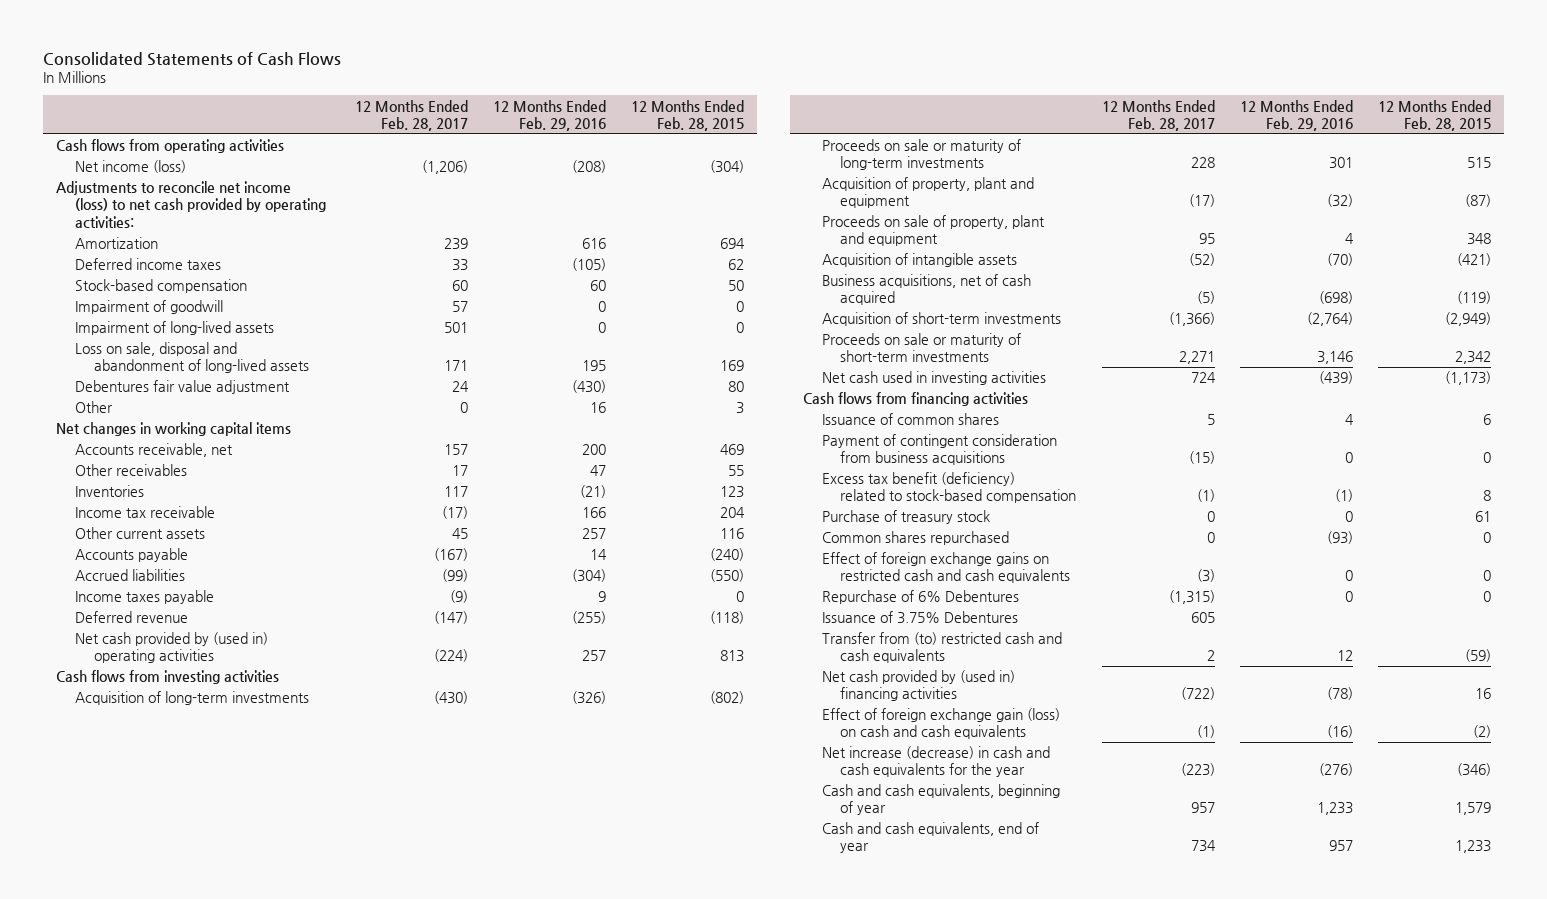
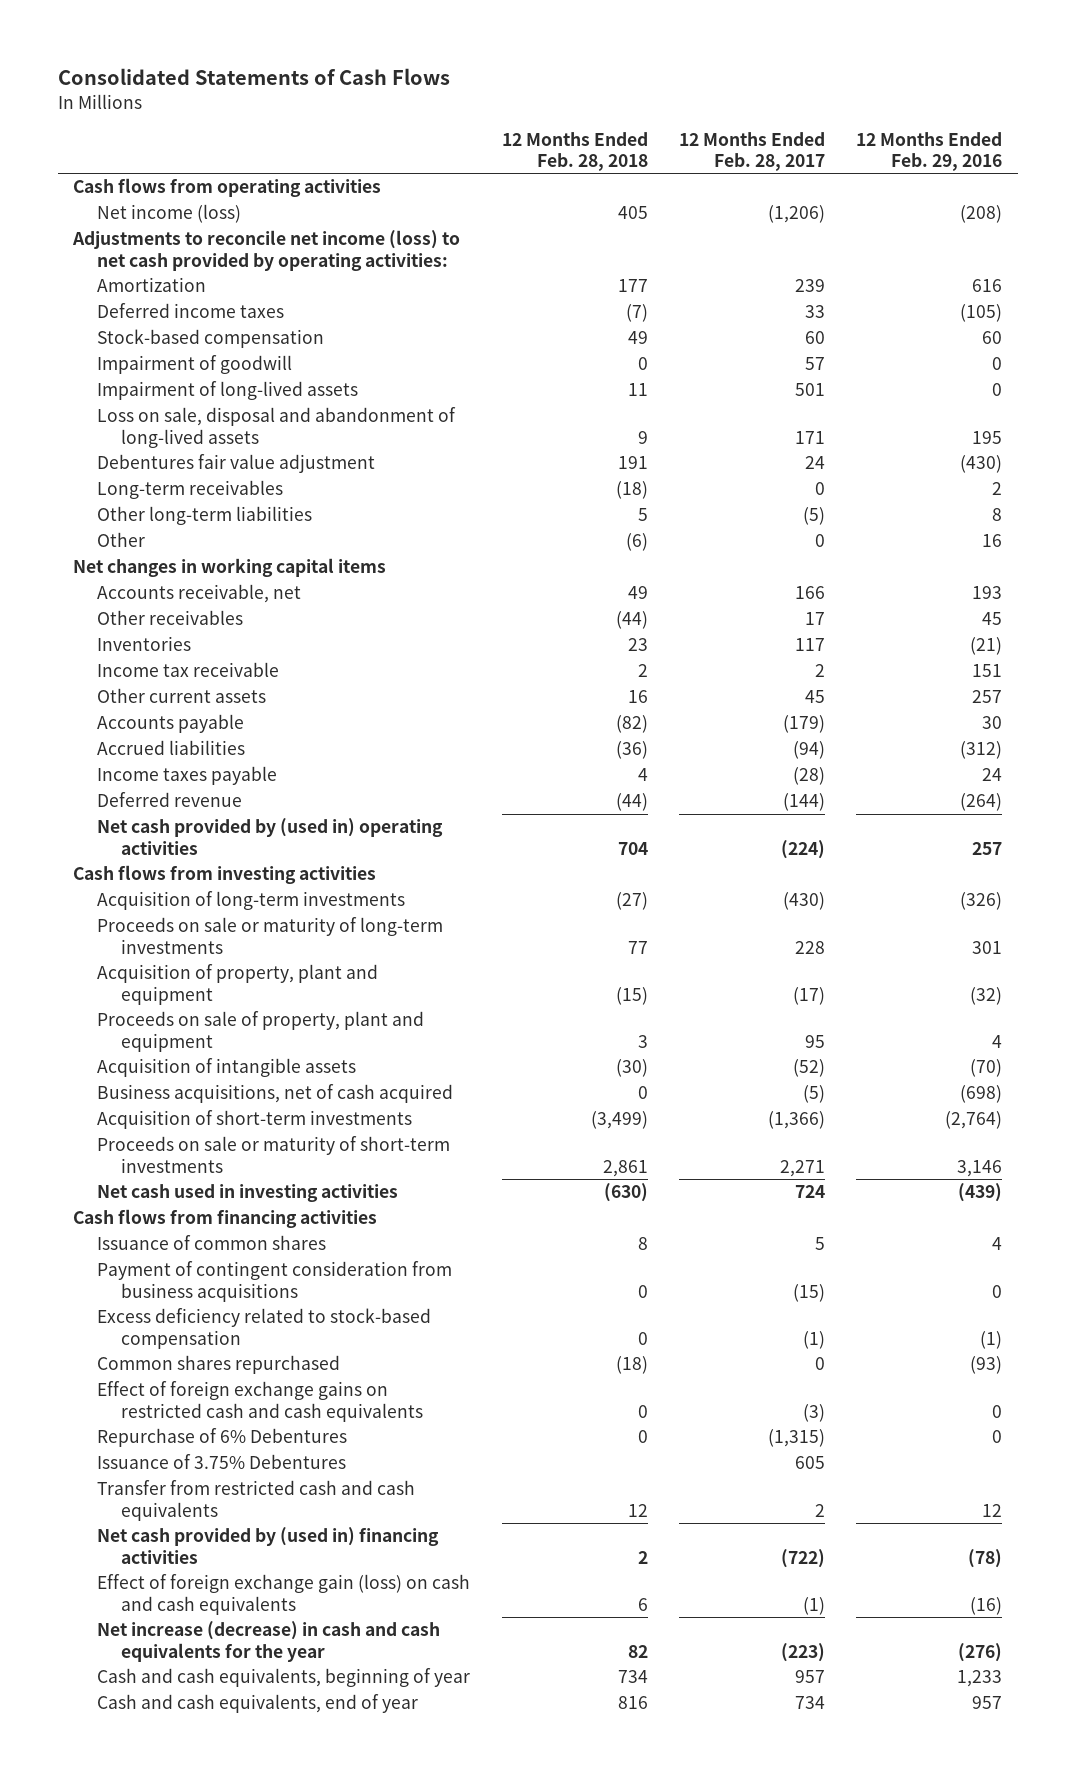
- | 12 Months Ended Feb. 28, 2017 | 12 Months Ended Feb. 29, 2016 | 12 Months Ended Feb. 28, 2015
+ | 12 Months Ended Feb. 28, 2018 | 12 Months Ended Feb. 28, 2017 | 12 Months Ended Feb. 29, 2016
+ Long-term receivables | (18) | 0 | 2
+ Other long-term liabilities | 5 | (5) | 8
- Accounts receivable, net | 157 | 200 | 469
- Other receivables | 17 | 47 | 55
+ Accounts receivable, net | 49 | 166 | 193
+ Other receivables | (44) | 17 | 45
- Income tax receivable | (17) | 166 | 204
+ Income tax receivable | 2 | 2 | 151
- Accounts payable | (167) | 14 | (240)
- Accrued liabilities | (99) | (304) | (550)
- Income taxes payable | (9) | 9 | 0
- Deferred revenue | (147) | (255) | (118)
+ Accounts payable | (82) | (179) | 30
+ Accrued liabilities | (36) | (94) | (312)
+ Income taxes payable | 4 | (28) | 24
+ Deferred revenue | (44) | (144) | (264)
- Excess tax benefit (deficiency) related to stock-based compensation | (1) | (1) | 8
- Purchase of treasury stock | 0 | 0 | 61
+ Excess deficiency related to stock-based compensation | 0 | (1) | (1)
- Transfer from (to) restricted cash and cash equivalents | 2 | 12 | (59)
+ Transfer from restricted cash and cash equivalents | 12 | 2 | 12

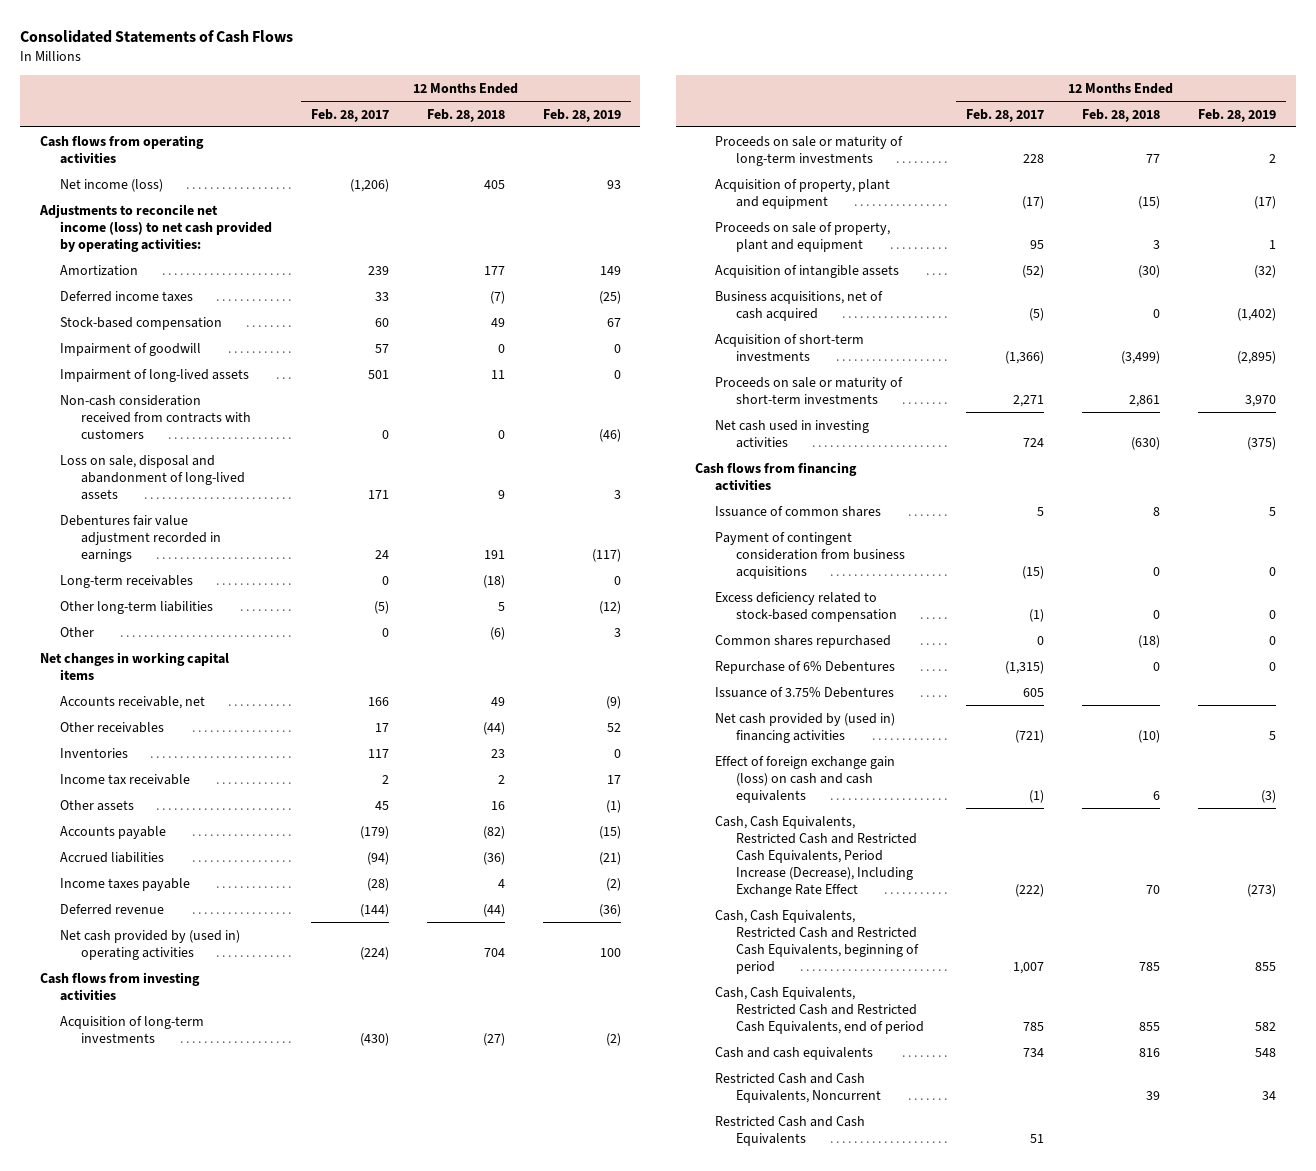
- | 12 Months Ended Feb. 28, 2018 | 12 Months Ended Feb. 28, 2017 | 12 Months Ended Feb. 29, 2016
+ | 12 Months Ended Feb. 28, 2017 | 12 Months Ended Feb. 28, 2018 | 12 Months Ended Feb. 28, 2019
+ Non-cash consideration received from contracts with customers | 0 | 0 | (46)
- Debentures fair value adjustment | 191 | 24 | (430)
+ Debentures fair value adjustment recorded in earnings | 24 | 191 | (117)
- Other current assets | 16 | 45 | 257
+ Other assets | 45 | 16 | (1)
- Effect of foreign exchange gains on restricted cash and cash equivalents | 0 | (3) | 0
- Transfer from restricted cash and cash equivalents | 12 | 2 | 12
- Net cash provided by (used in) financing activities | 2 | (722) | (78)
+ Net cash provided by (used in) financing activities | (721) | (10) | 5
- Net increase (decrease) in cash and cash equivalents for the year | 82 | (223) | (276)
- Cash and cash equivalents, beginning of year | 734 | 957 | 1,233
- Cash and cash equivalents, end of year | 816 | 734 | 957
+ Cash, Cash Equivalents, Restricted Cash and Restricted Cash Equivalents, Period Increase (Decrease), Including Exchange Rate Effect | (222) | 70 | (273)
+ Cash, Cash Equivalents, Restricted Cash and Restricted Cash Equivalents, beginning of period | 1,007 | 785 | 855
+ Cash, Cash Equivalents, Restricted Cash and Restricted Cash Equivalents, end of period | 785 | 855 | 582
+ Cash and cash equivalents | 734 | 816 | 548
+ Restricted Cash and Cash Equivalents, Noncurrent | | 39 | 34
+ Restricted Cash and Cash Equivalents | 51 | |

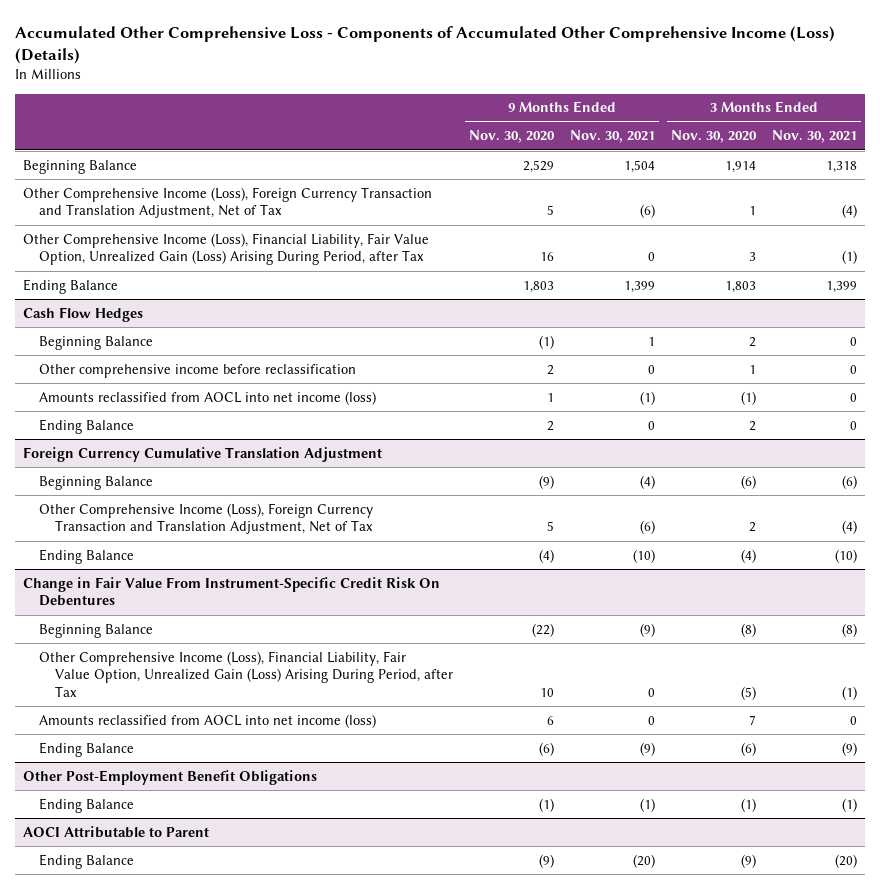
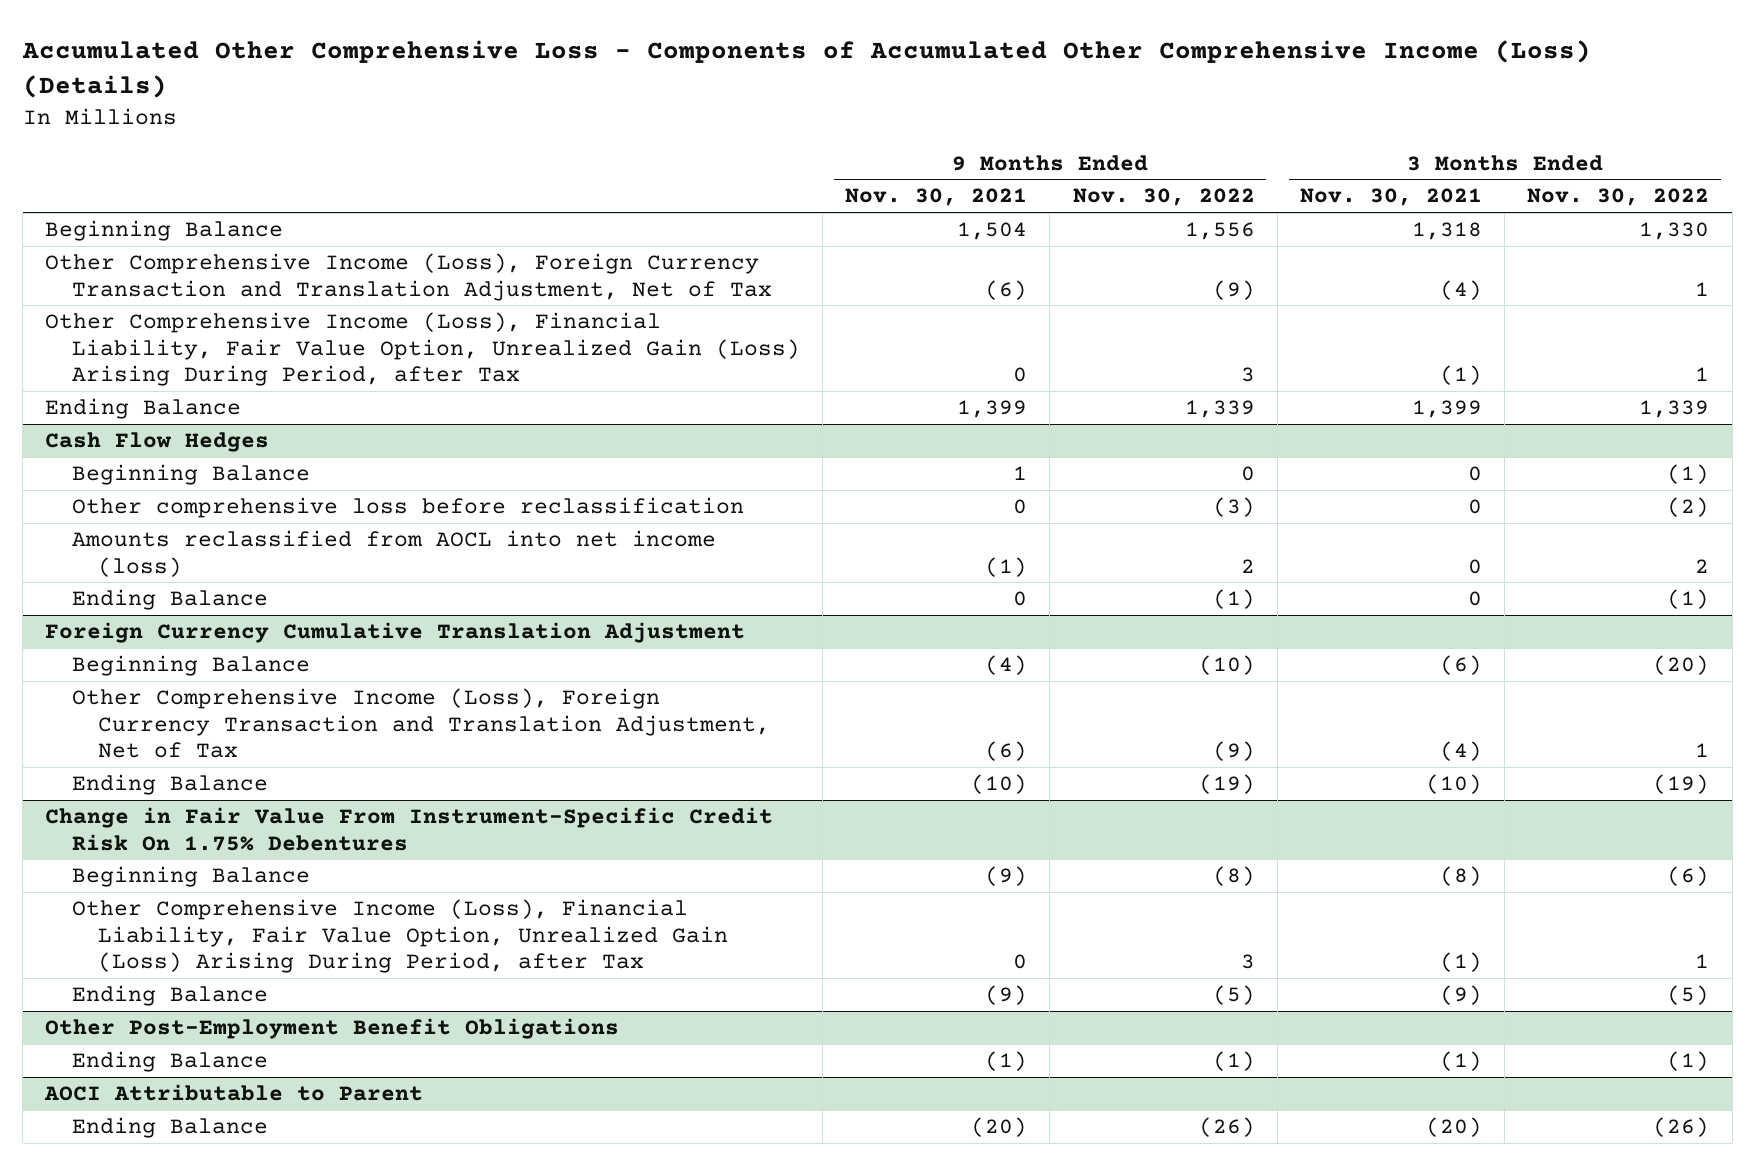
- | 9 Months Ended Nov. 30, 2020 | 9 Months Ended Nov. 30, 2021 | 3 Months Ended Nov. 30, 2020 | 3 Months Ended Nov. 30, 2021
+ | 9 Months Ended Nov. 30, 2021 | 9 Months Ended Nov. 30, 2022 | 3 Months Ended Nov. 30, 2021 | 3 Months Ended Nov. 30, 2022
@ Cash Flow Hedges
- Other comprehensive income before reclassification | 2 | 0 | 1 | 0
+ Other comprehensive loss before reclassification | 0 | (3) | 0 | (2)
- Change in Fair Value From Instrument-Specific Credit Risk On Debentures
+ Change in Fair Value From Instrument-Specific Credit Risk On 1.75% Debentures
- Amounts reclassified from AOCL into net income (loss) | 6 | 0 | 7 | 0

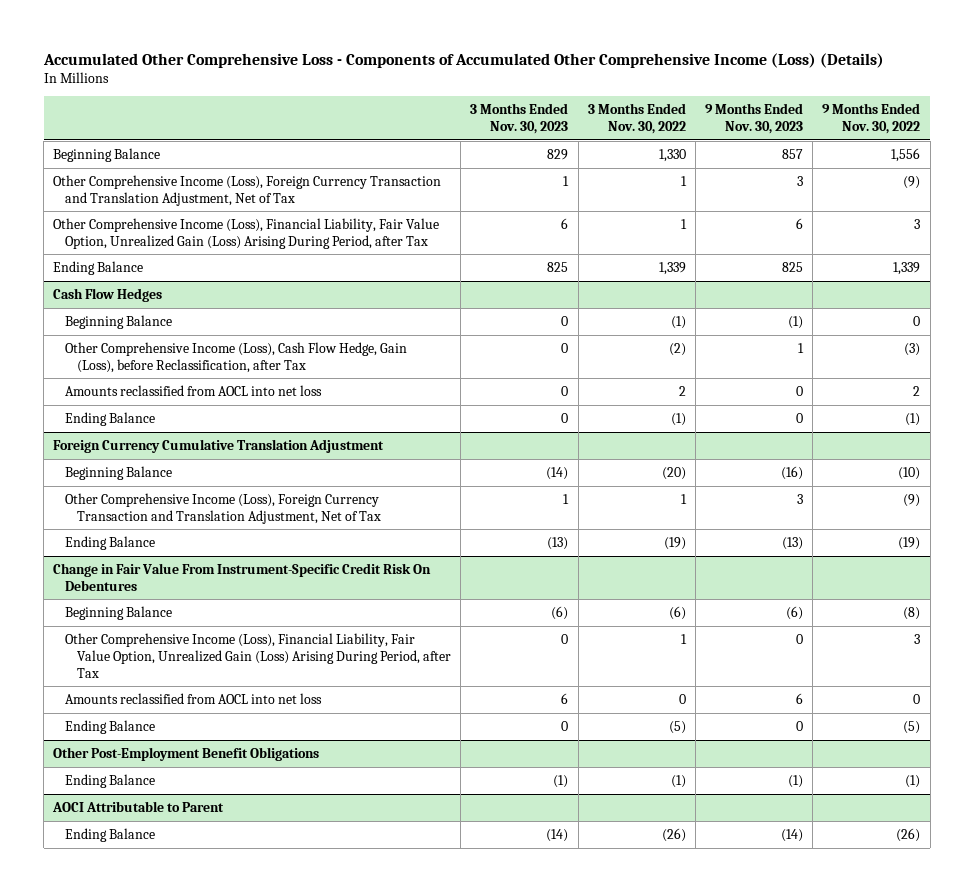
- | 9 Months Ended Nov. 30, 2021 | 9 Months Ended Nov. 30, 2022 | 3 Months Ended Nov. 30, 2021 | 3 Months Ended Nov. 30, 2022
+ | 3 Months Ended Nov. 30, 2023 | 3 Months Ended Nov. 30, 2022 | 9 Months Ended Nov. 30, 2023 | 9 Months Ended Nov. 30, 2022
@ Cash Flow Hedges
- Other comprehensive loss before reclassification | 0 | (3) | 0 | (2)
- Amounts reclassified from AOCL into net income (loss) | (1) | 2 | 0 | 2
+ Other Comprehensive Income (Loss), Cash Flow Hedge, Gain (Loss), before Reclassification, after Tax | 0 | (2) | 1 | (3)
+ Amounts reclassified from AOCL into net loss | 0 | 2 | 0 | 2
- Change in Fair Value From Instrument-Specific Credit Risk On 1.75% Debentures
+ Change in Fair Value From Instrument-Specific Credit Risk On Debentures
+ Amounts reclassified from AOCL into net loss | 6 | 0 | 6 | 0

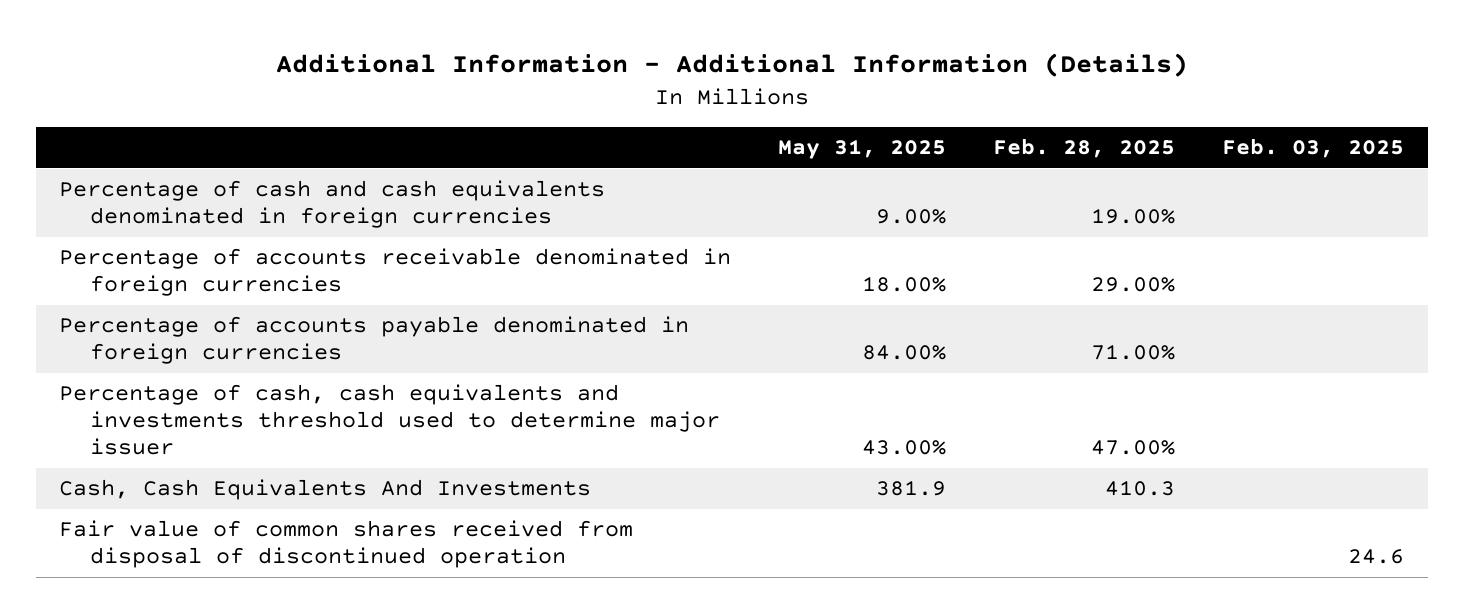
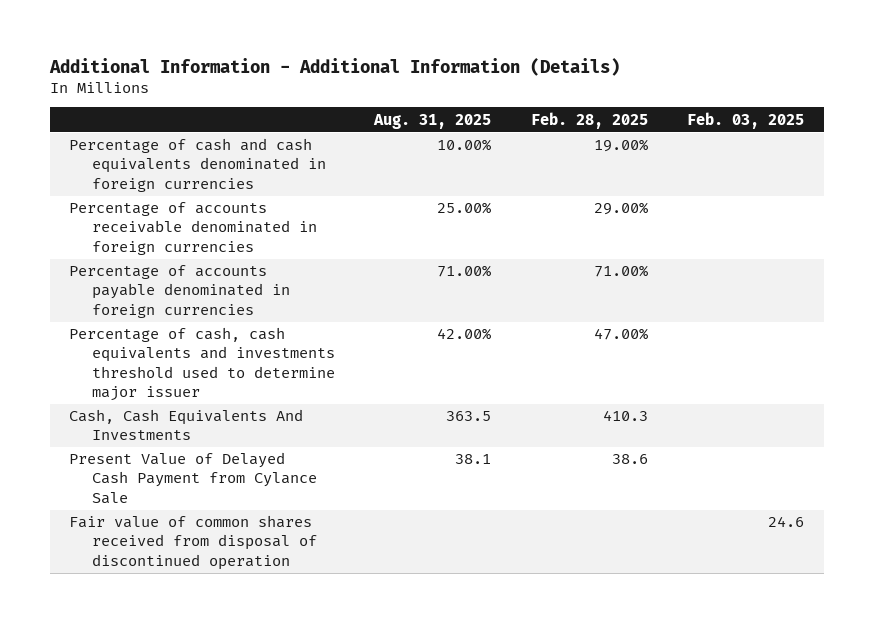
- | May 31, 2025 | Feb. 28, 2025 | Feb. 03, 2025
+ | Aug. 31, 2025 | Feb. 28, 2025 | Feb. 03, 2025
+ Present Value of Delayed Cash Payment from Cylance Sale | 38.1 | 38.6 |

